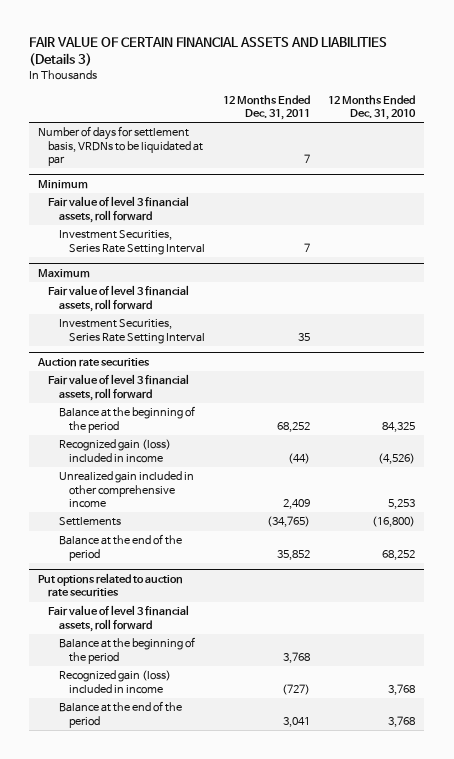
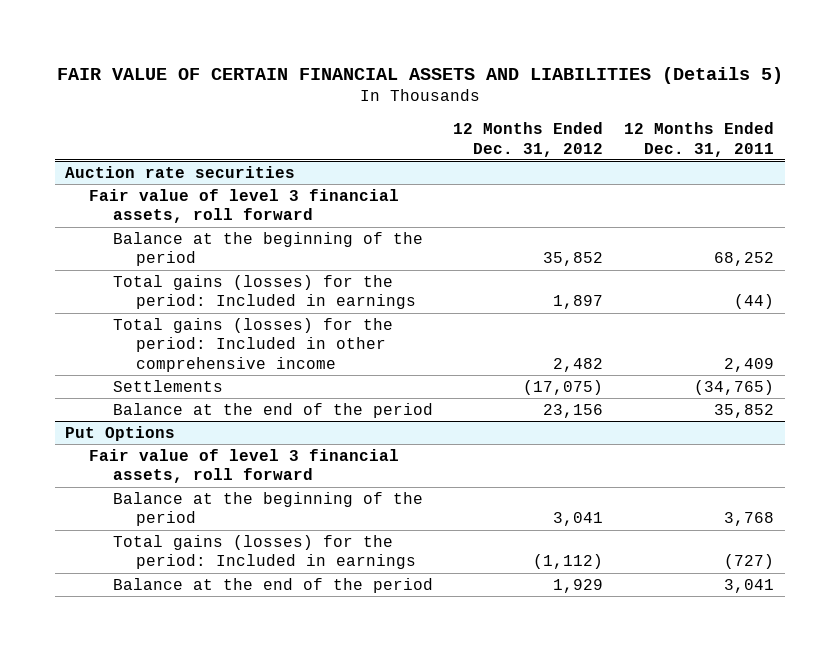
- FAIR VALUE OF CERTAIN FINANCIAL ASSETS AND LIABILITIES (Details 3)
+ FAIR VALUE OF CERTAIN FINANCIAL ASSETS AND LIABILITIES (Details 5)
- | 12 Months Ended Dec. 31, 2011 | 12 Months Ended Dec. 31, 2010
+ | 12 Months Ended Dec. 31, 2012 | 12 Months Ended Dec. 31, 2011
- Number of days for settlement basis, VRDNs to be liquidated at par | 7 |
- Minimum
- Fair value of level 3 financial assets, roll forward
- Investment Securities, Series Rate Setting Interval | 7 |
- Maximum
- Fair value of level 3 financial assets, roll forward
- Investment Securities, Series Rate Setting Interval | 35 |
@ Auction rate securities
- Recognized gain (loss) included in income | (44) | (4,526)
- Unrealized gain included in other comprehensive income | 2,409 | 5,253
+ Total gains (losses) for the period: Included in earnings | 1,897 | (44)
+ Total gains (losses) for the period: Included in other comprehensive income | 2,482 | 2,409
- Put options related to auction rate securities
+ Put Options
- Recognized gain (loss) included in income | (727) | 3,768
+ Total gains (losses) for the period: Included in earnings | (1,112) | (727)

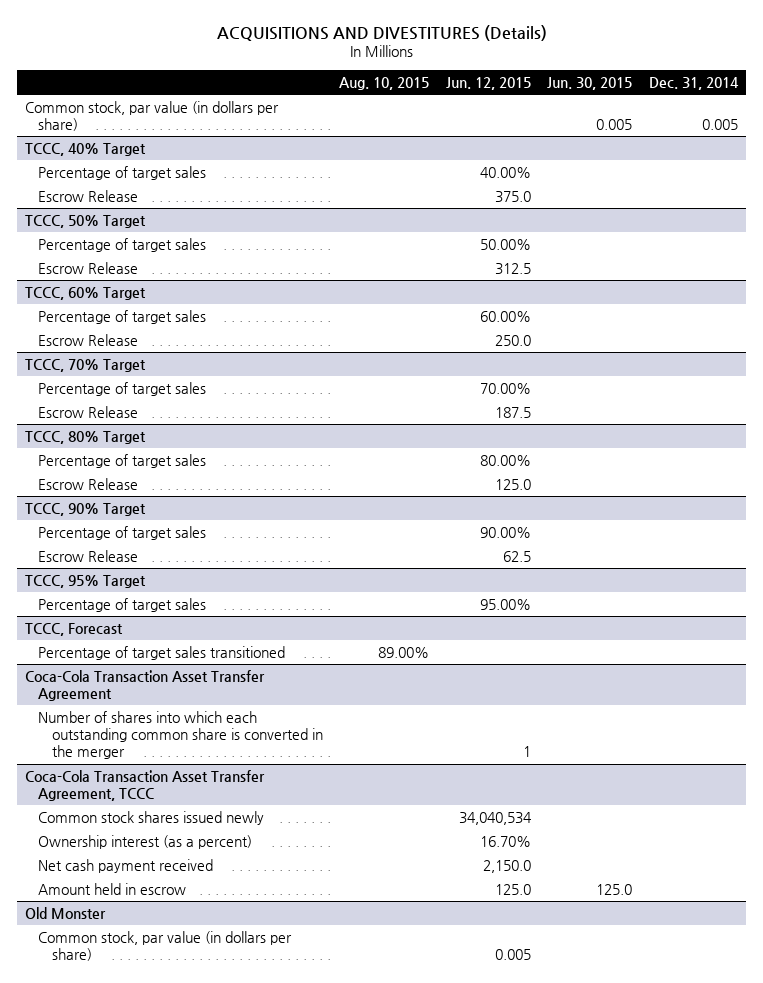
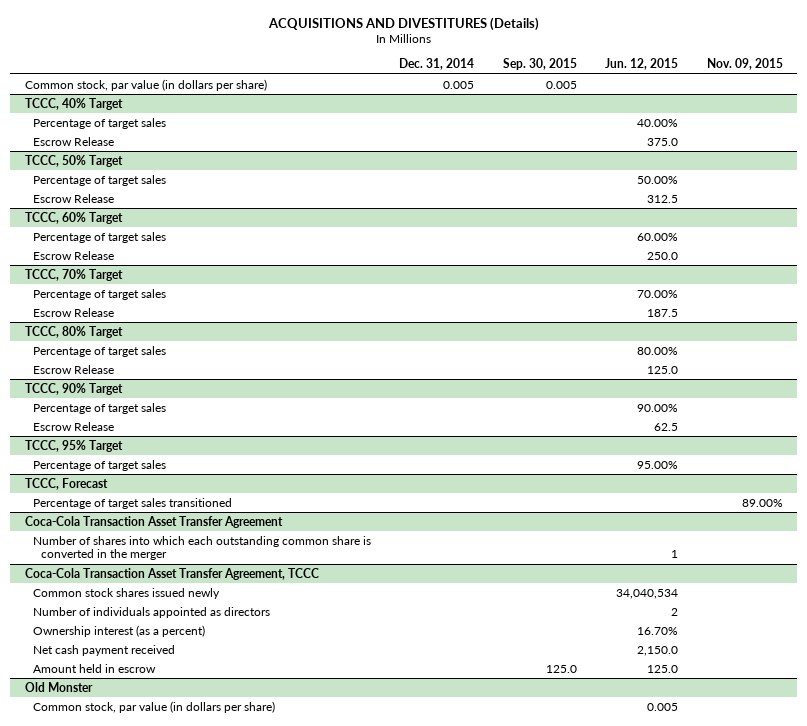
- | Aug. 10, 2015 | Jun. 12, 2015 | Jun. 30, 2015 | Dec. 31, 2014
+ | Dec. 31, 2014 | Sep. 30, 2015 | Jun. 12, 2015 | Nov. 09, 2015
@ Coca-Cola Transaction Asset Transfer Agreement, TCCC
+ Number of individuals appointed as directors | | | 2 |

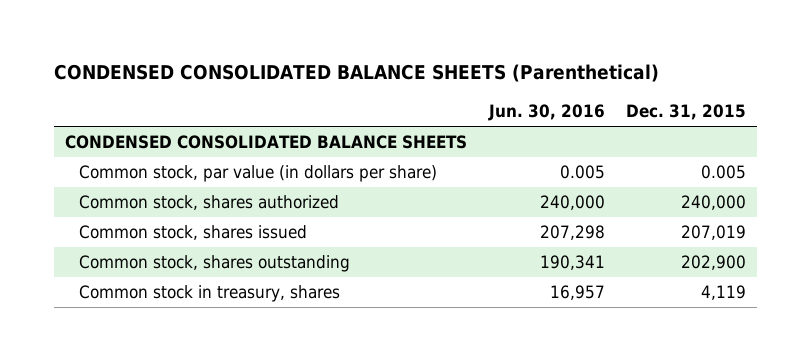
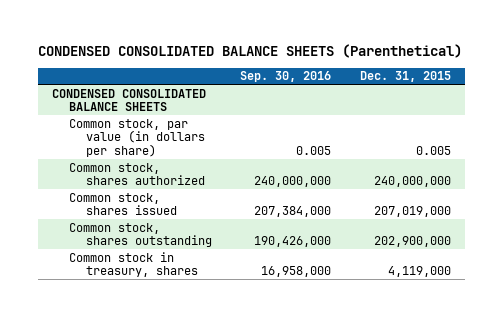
- | Jun. 30, 2016 | Dec. 31, 2015
+ | Sep. 30, 2016 | Dec. 31, 2015
- Common stock, shares authorized | 240,000 | 240,000
- Common stock, shares issued | 207,298 | 207,019
- Common stock, shares outstanding | 190,341 | 202,900
- Common stock in treasury, shares | 16,957 | 4,119
+ Common stock, shares authorized | 240,000,000 | 240,000,000
+ Common stock, shares issued | 207,384,000 | 207,019,000
+ Common stock, shares outstanding | 190,426,000 | 202,900,000
+ Common stock in treasury, shares | 16,958,000 | 4,119,000

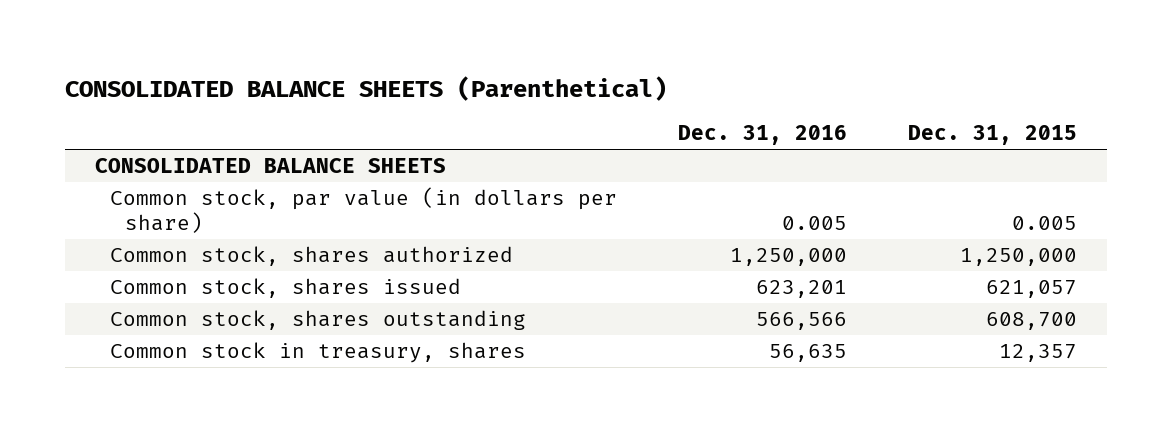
- CONDENSED CONSOLIDATED BALANCE SHEETS (Parenthetical)
+ CONSOLIDATED BALANCE SHEETS (Parenthetical)
- | Sep. 30, 2016 | Dec. 31, 2015
+ | Dec. 31, 2016 | Dec. 31, 2015
- CONDENSED CONSOLIDATED BALANCE SHEETS
+ CONSOLIDATED BALANCE SHEETS
- Common stock, shares authorized | 240,000,000 | 240,000,000
- Common stock, shares issued | 207,384,000 | 207,019,000
- Common stock, shares outstanding | 190,426,000 | 202,900,000
- Common stock in treasury, shares | 16,958,000 | 4,119,000
+ Common stock, shares authorized | 1,250,000 | 1,250,000
+ Common stock, shares issued | 623,201 | 621,057
+ Common stock, shares outstanding | 566,566 | 608,700
+ Common stock in treasury, shares | 56,635 | 12,357

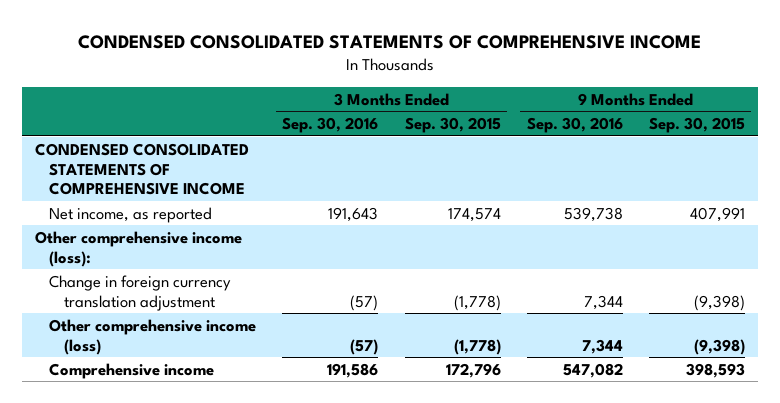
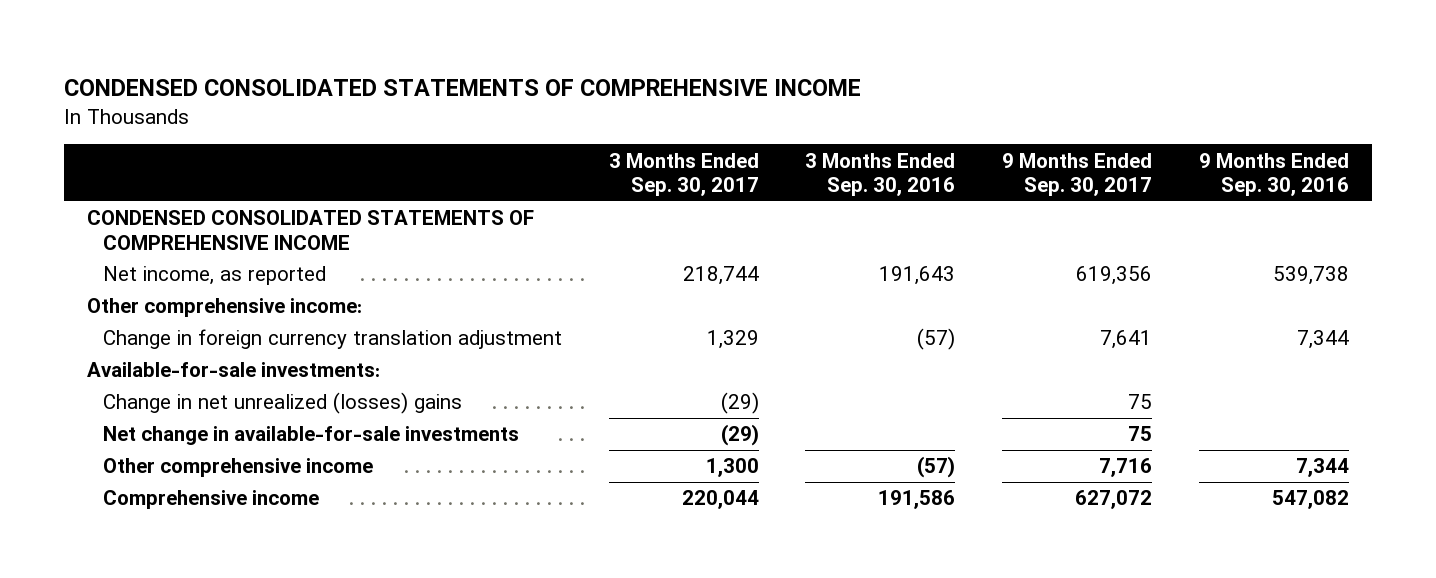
- | 3 Months Ended Sep. 30, 2016 | 3 Months Ended Sep. 30, 2015 | 9 Months Ended Sep. 30, 2016 | 9 Months Ended Sep. 30, 2015
+ | 3 Months Ended Sep. 30, 2017 | 3 Months Ended Sep. 30, 2016 | 9 Months Ended Sep. 30, 2017 | 9 Months Ended Sep. 30, 2016
- Other comprehensive income (loss):
+ Other comprehensive income:
- Other comprehensive income (loss) | (57) | (1,778) | 7,344 | (9,398)
+ Available-for-sale investments:
+ Change in net unrealized (losses) gains | (29) | | 75 |
+ Net change in available-for-sale investments | (29) | | 75 |
+ Other comprehensive income | 1,300 | (57) | 7,716 | 7,344

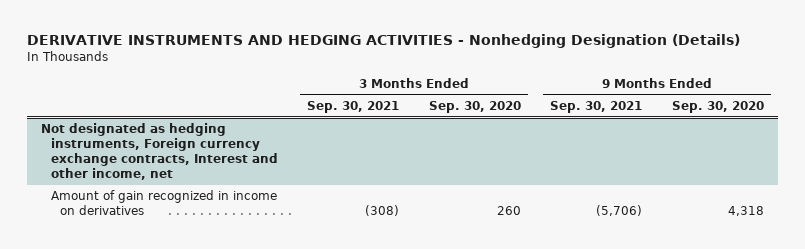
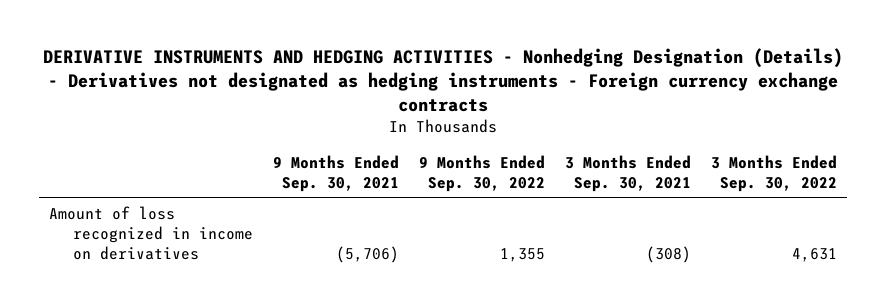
- DERIVATIVE INSTRUMENTS AND HEDGING ACTIVITIES - Nonhedging Designation (Details)
+ DERIVATIVE INSTRUMENTS AND HEDGING ACTIVITIES - Nonhedging Designation (Details) - Derivatives not designated as hedging instruments - Foreign currency exchange contracts
- | 3 Months Ended Sep. 30, 2021 | 3 Months Ended Sep. 30, 2020 | 9 Months Ended Sep. 30, 2021 | 9 Months Ended Sep. 30, 2020
+ | 9 Months Ended Sep. 30, 2021 | 9 Months Ended Sep. 30, 2022 | 3 Months Ended Sep. 30, 2021 | 3 Months Ended Sep. 30, 2022
- Not designated as hedging instruments, Foreign currency exchange contracts, Interest and other income, net
- Amount of gain recognized in income on derivatives | (308) | 260 | (5,706) | 4,318
+ Amount of loss recognized in income on derivatives | (5,706) | 1,355 | (308) | 4,631

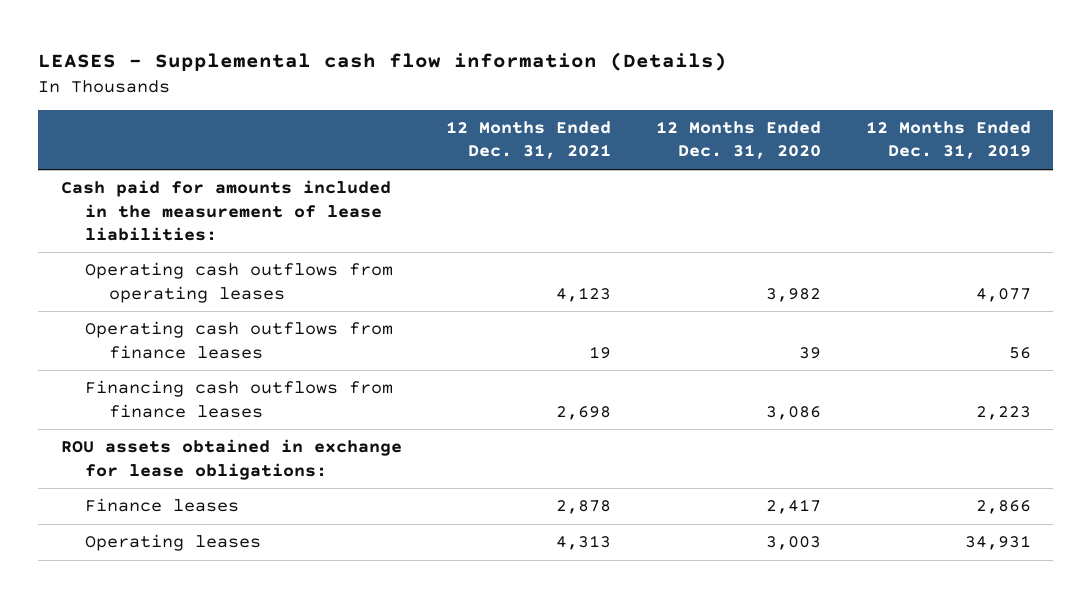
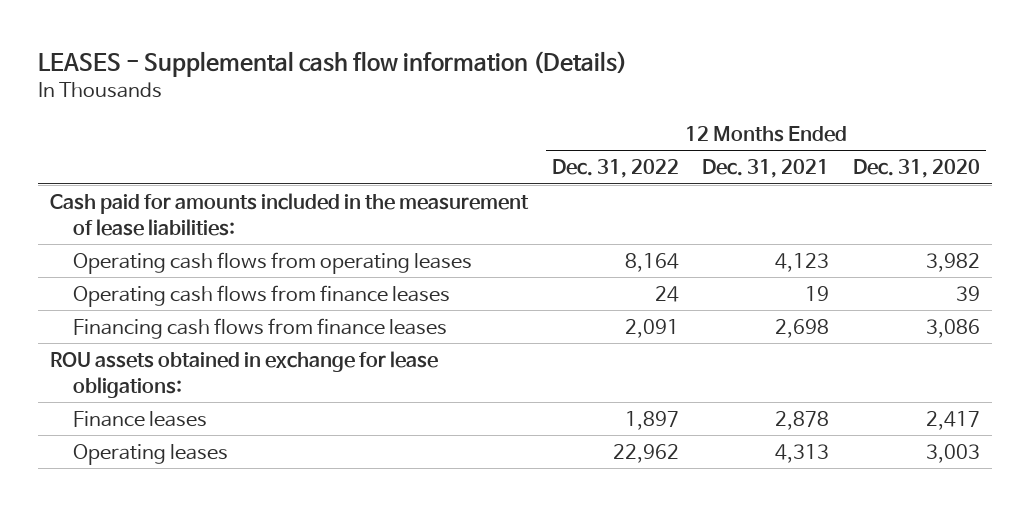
- | 12 Months Ended Dec. 31, 2021 | 12 Months Ended Dec. 31, 2020 | 12 Months Ended Dec. 31, 2019
+ | 12 Months Ended Dec. 31, 2022 | 12 Months Ended Dec. 31, 2021 | 12 Months Ended Dec. 31, 2020
- Operating cash outflows from operating leases | 4,123 | 3,982 | 4,077
- Operating cash outflows from finance leases | 19 | 39 | 56
- Financing cash outflows from finance leases | 2,698 | 3,086 | 2,223
+ Operating cash flows from operating leases | 8,164 | 4,123 | 3,982
+ Operating cash flows from finance leases | 24 | 19 | 39
+ Financing cash flows from finance leases | 2,091 | 2,698 | 3,086

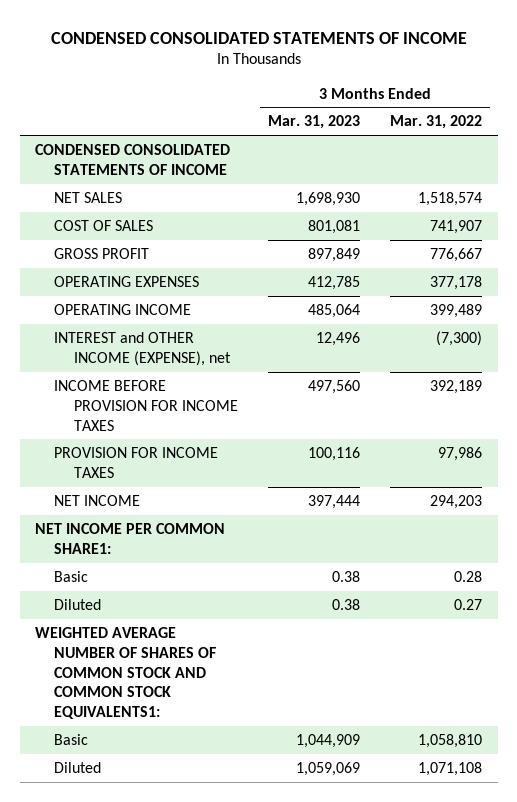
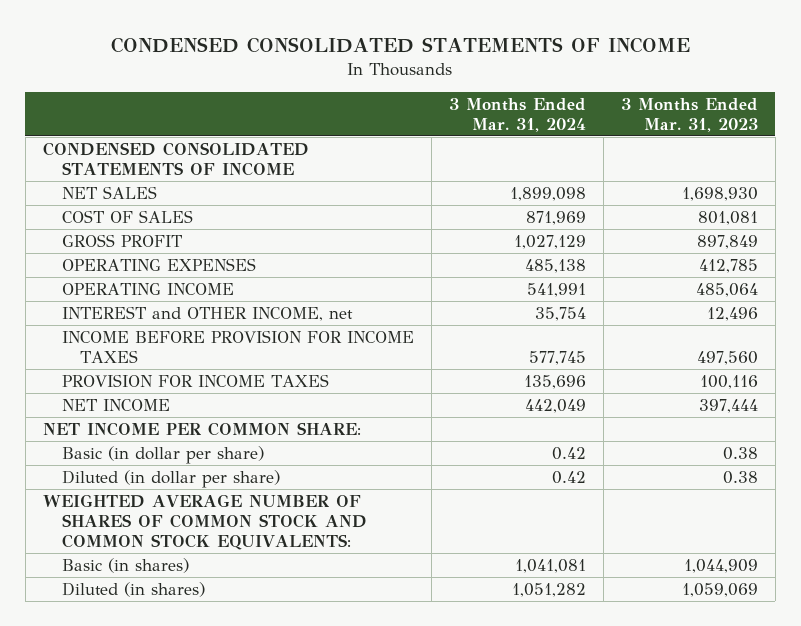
- | 3 Months Ended Mar. 31, 2023 | 3 Months Ended Mar. 31, 2022
+ | 3 Months Ended Mar. 31, 2024 | 3 Months Ended Mar. 31, 2023
- INTEREST and OTHER INCOME (EXPENSE), net | 12,496 | (7,300)
+ INTEREST and OTHER INCOME, net | 35,754 | 12,496
- NET INCOME PER COMMON SHARE1:
- Basic | 0.38 | 0.28
- Diluted | 0.38 | 0.27
- WEIGHTED AVERAGE NUMBER OF SHARES OF COMMON STOCK AND COMMON STOCK EQUIVALENTS1:
- Basic | 1,044,909 | 1,058,810
- Diluted | 1,059,069 | 1,071,108
+ NET INCOME PER COMMON SHARE:
+ Basic (in dollar per share) | 0.42 | 0.38
+ Diluted (in dollar per share) | 0.42 | 0.38
+ WEIGHTED AVERAGE NUMBER OF SHARES OF COMMON STOCK AND COMMON STOCK EQUIVALENTS:
+ Basic (in shares) | 1,041,081 | 1,044,909
+ Diluted (in shares) | 1,051,282 | 1,059,069

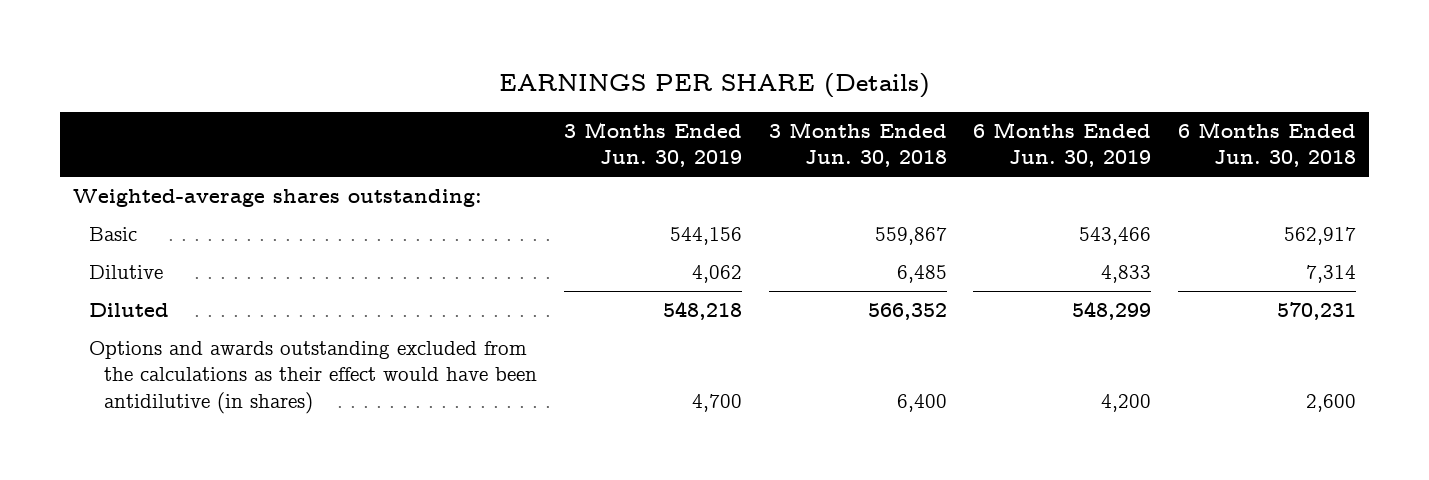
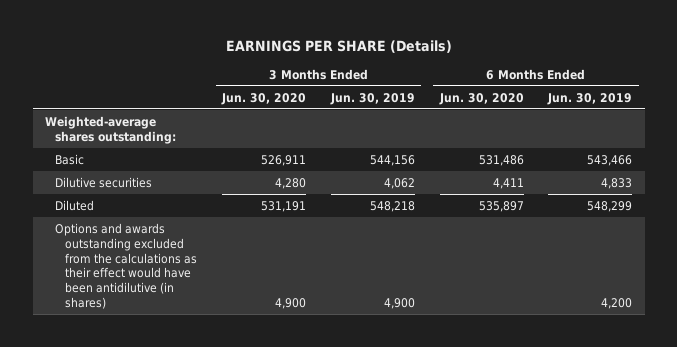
- | 3 Months Ended Jun. 30, 2019 | 3 Months Ended Jun. 30, 2018 | 6 Months Ended Jun. 30, 2019 | 6 Months Ended Jun. 30, 2018
+ | 3 Months Ended Jun. 30, 2020 | 3 Months Ended Jun. 30, 2019 | 6 Months Ended Jun. 30, 2020 | 6 Months Ended Jun. 30, 2019
- Dilutive | 4,062 | 6,485 | 4,833 | 7,314
+ Dilutive securities | 4,280 | 4,062 | 4,411 | 4,833
- Options and awards outstanding excluded from the calculations as their effect would have been antidilutive (in shares) | 4,700 | 6,400 | 4,200 | 2,600
+ Options and awards outstanding excluded from the calculations as their effect would have been antidilutive (in shares) | 4,900 | 4,900 | | 4,200

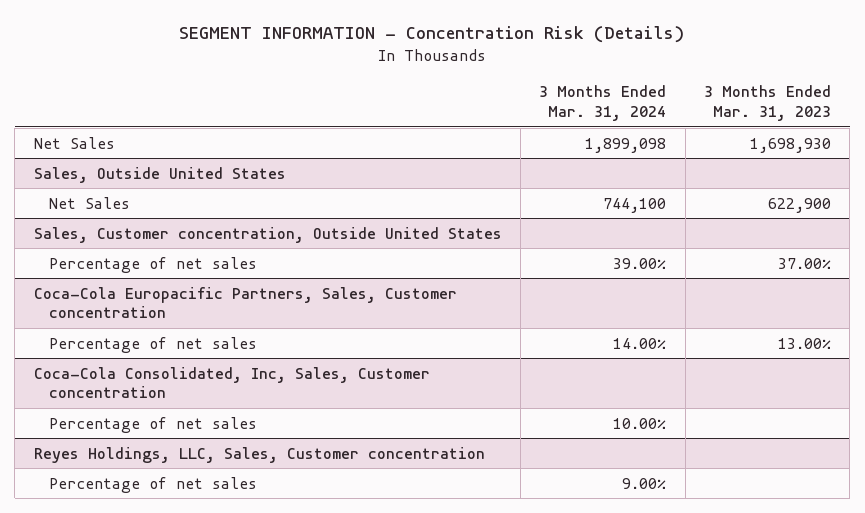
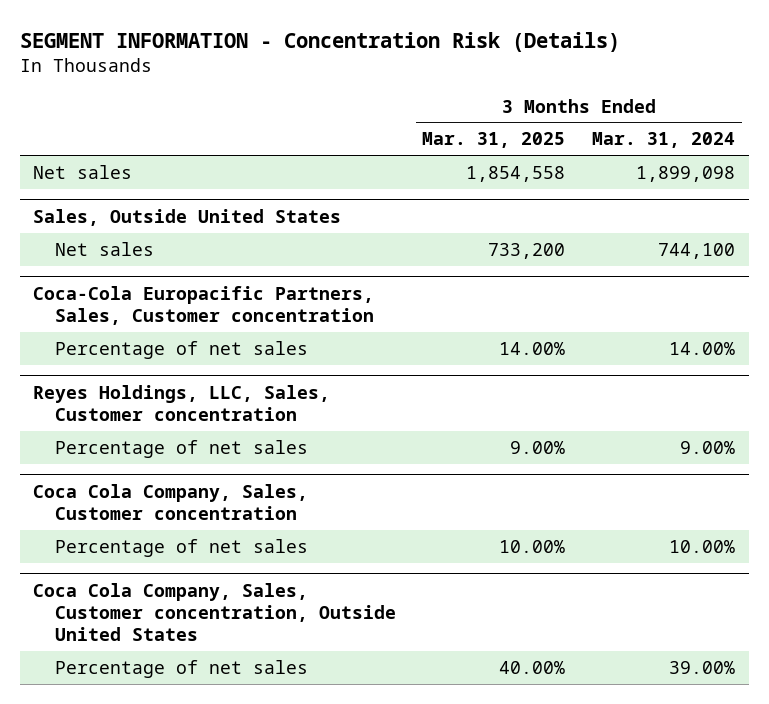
- | 3 Months Ended Mar. 31, 2024 | 3 Months Ended Mar. 31, 2023
+ | 3 Months Ended Mar. 31, 2025 | 3 Months Ended Mar. 31, 2024
- Net Sales | 1,899,098 | 1,698,930
+ Net sales | 1,854,558 | 1,899,098
@ Sales, Outside United States
- Net Sales | 744,100 | 622,900
- Sales, Customer concentration, Outside United States
- Percentage of net sales | 39.00% | 37.00%
@ Sales, Outside United States
+ Net sales | 733,200 | 744,100
- Coca-Cola Consolidated, Inc, Sales, Customer concentration
- Percentage of net sales | 10.00% |
+ Coca Cola Company, Sales, Customer concentration
+ Percentage of net sales | 10.00% | 10.00%
+ Coca Cola Company, Sales, Customer concentration, Outside United States
+ Percentage of net sales | 40.00% | 39.00%

